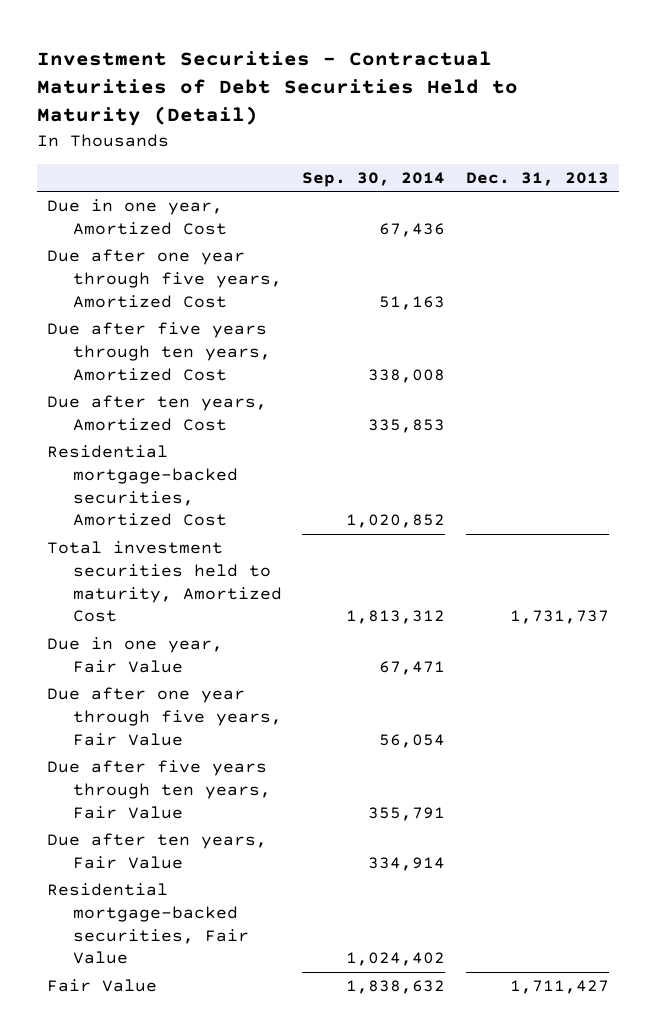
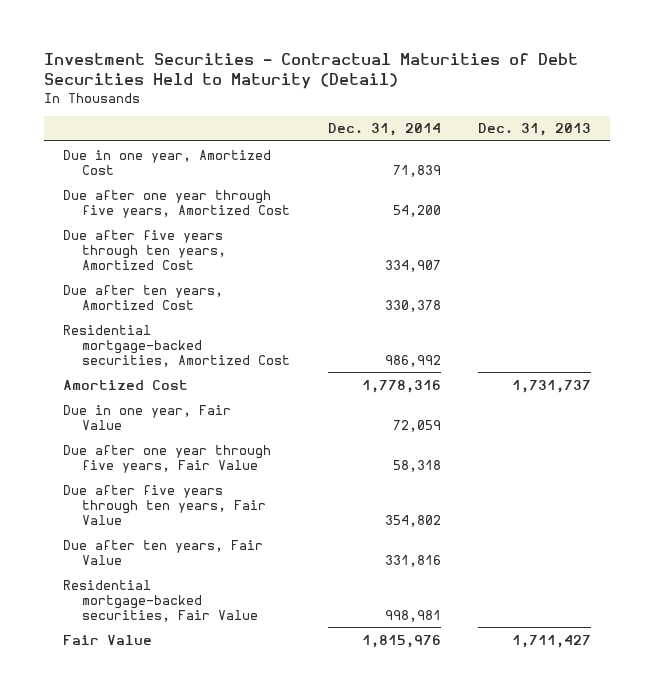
- | Sep. 30, 2014 | Dec. 31, 2013
+ | Dec. 31, 2014 | Dec. 31, 2013
- Total investment securities held to maturity, Amortized Cost | 1,813,312 | 1,731,737
+ Amortized Cost | 1,778,316 | 1,731,737

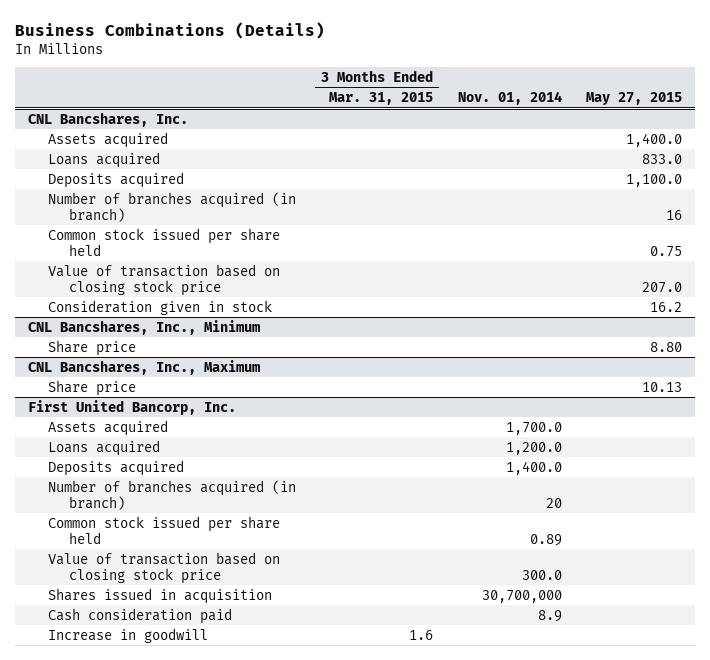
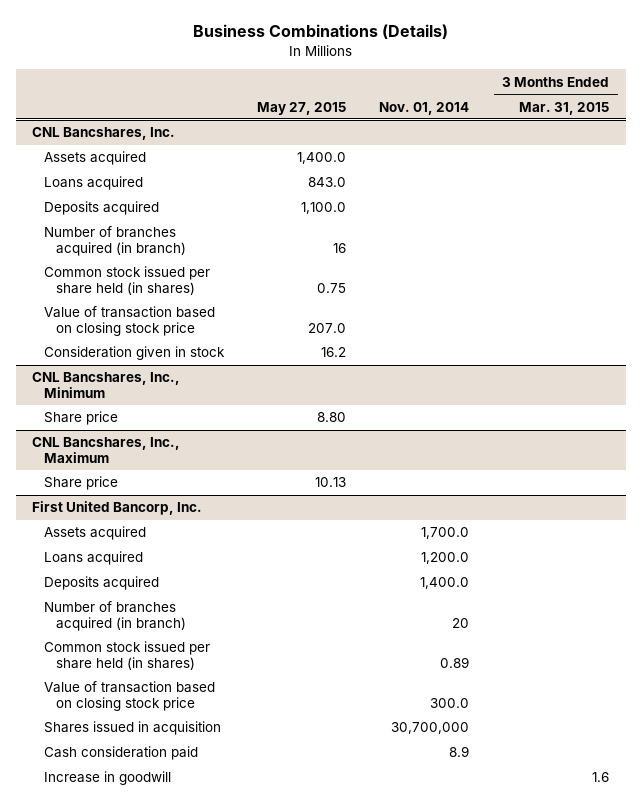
- | 3 Months Ended Mar. 31, 2015 | Nov. 01, 2014 | May 27, 2015
+ | May 27, 2015 | Nov. 01, 2014 | 3 Months Ended Mar. 31, 2015
@ CNL Bancshares, Inc.
- Loans acquired | | | 833.0
+ Loans acquired | 843.0 | |
- Common stock issued per share held | | | 0.75
+ Common stock issued per share held (in shares) | 0.75 | |
@ First United Bancorp, Inc.
- Common stock issued per share held | | 0.89 |
+ Common stock issued per share held (in shares) | | 0.89 |

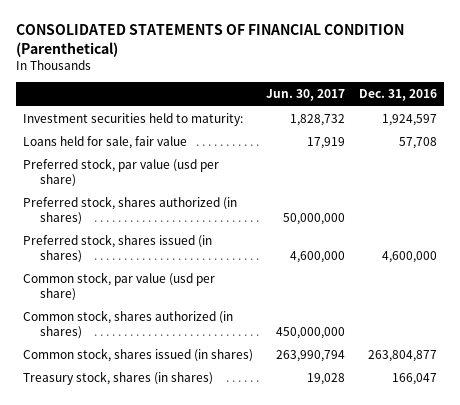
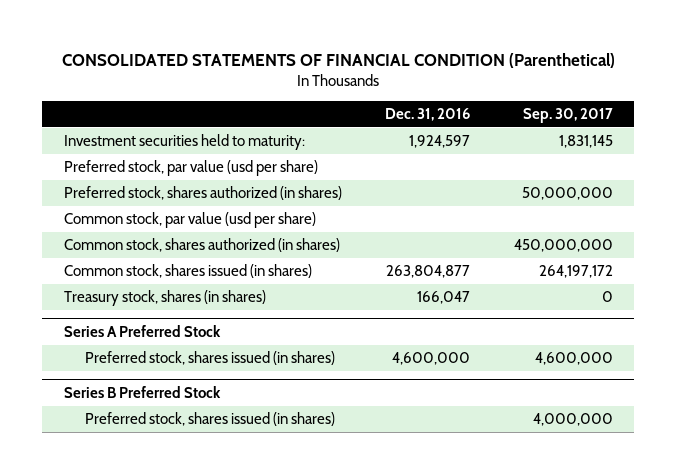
- | Jun. 30, 2017 | Dec. 31, 2016
+ | Dec. 31, 2016 | Sep. 30, 2017
- Loans held for sale, fair value | 17,919 | 57,708
- Preferred stock, shares issued (in shares) | 4,600,000 | 4,600,000
+ Series A Preferred Stock
+ Preferred stock, shares issued (in shares) | 4,600,000 | 4,600,000
+ Series B Preferred Stock
+ Preferred stock, shares issued (in shares) | | 4,000,000

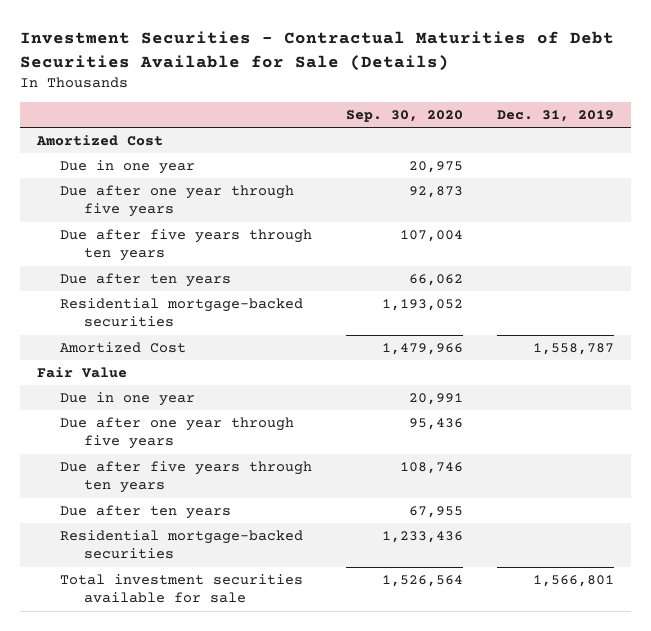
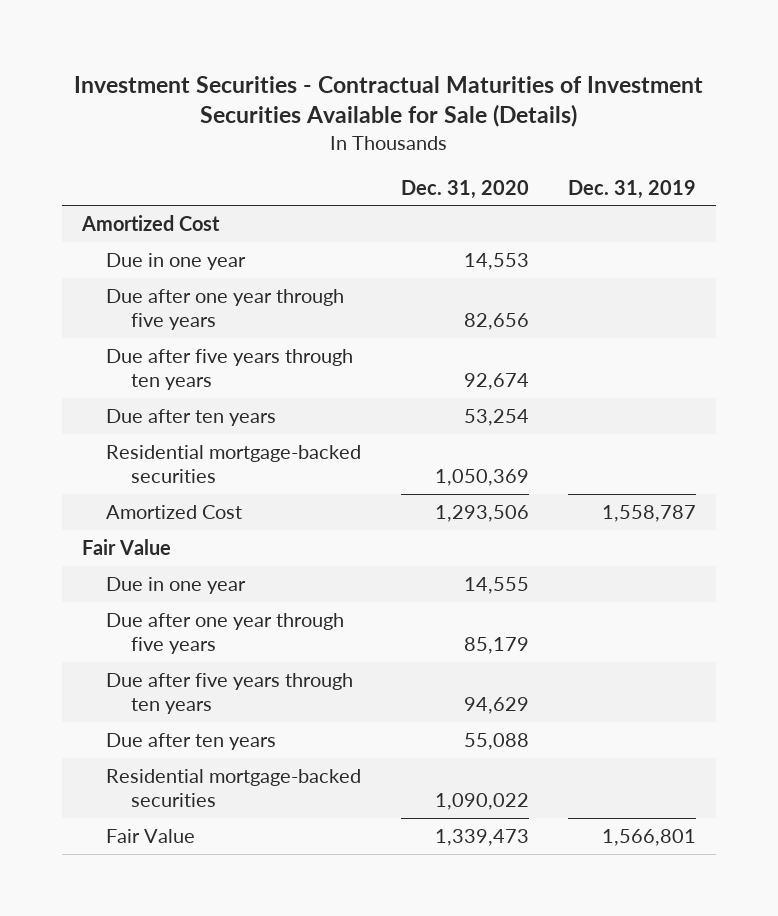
- Investment Securities - Contractual Maturities of Debt Securities Available for Sale (Details)
+ Investment Securities - Contractual Maturities of Investment Securities Available for Sale (Details)
- | Sep. 30, 2020 | Dec. 31, 2019
+ | Dec. 31, 2020 | Dec. 31, 2019
- Total investment securities available for sale | 1,526,564 | 1,566,801
+ Fair Value | 1,339,473 | 1,566,801

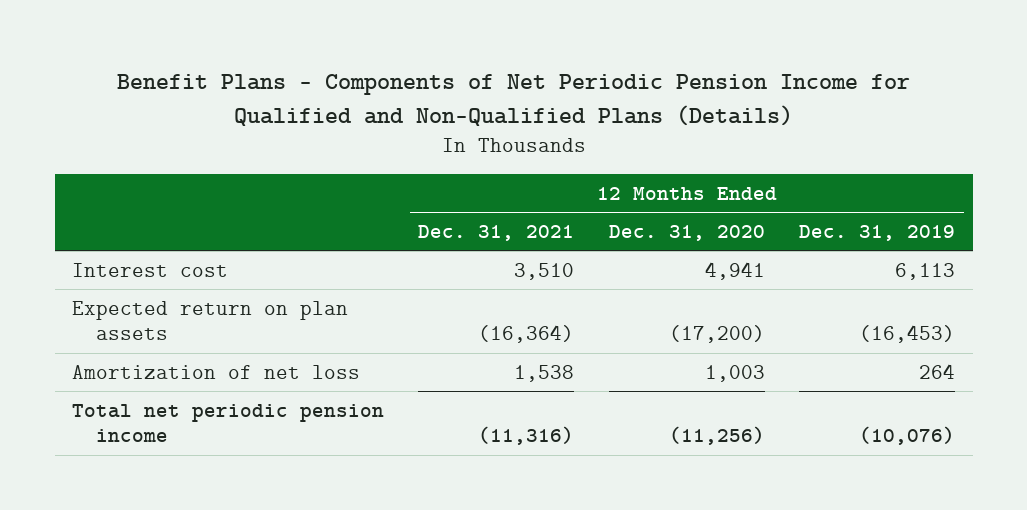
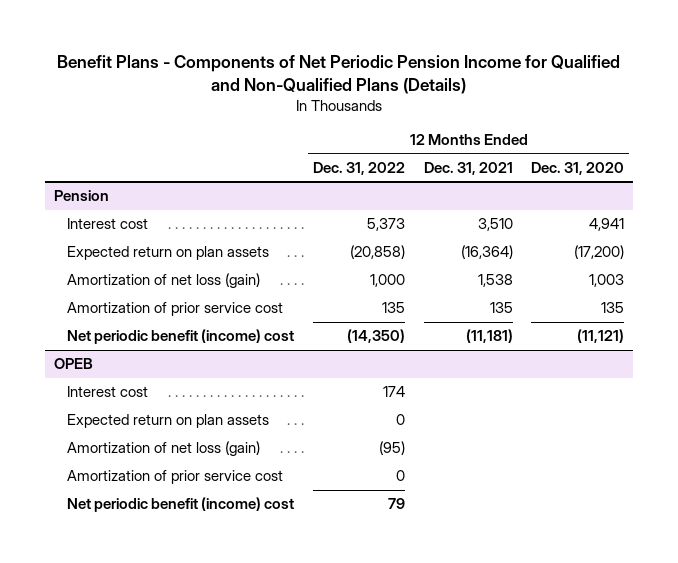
- | 12 Months Ended Dec. 31, 2021 | 12 Months Ended Dec. 31, 2020 | 12 Months Ended Dec. 31, 2019
+ | 12 Months Ended Dec. 31, 2022 | 12 Months Ended Dec. 31, 2021 | 12 Months Ended Dec. 31, 2020
+ Pension
- Amortization of net loss | 1,538 | 1,003 | 264
- Total net periodic pension income | (11,316) | (11,256) | (10,076)
+ Amortization of net loss (gain) | 1,000 | 1,538 | 1,003
+ Amortization of prior service cost | 135 | 135 | 135
+ Net periodic benefit (income) cost | (14,350) | (11,181) | (11,121)
+ OPEB
+ Interest cost | 174 | |
+ Expected return on plan assets | 0 | |
+ Amortization of net loss (gain) | (95) | |
+ Amortization of prior service cost | 0 | |
+ Net periodic benefit (income) cost | 79 | |

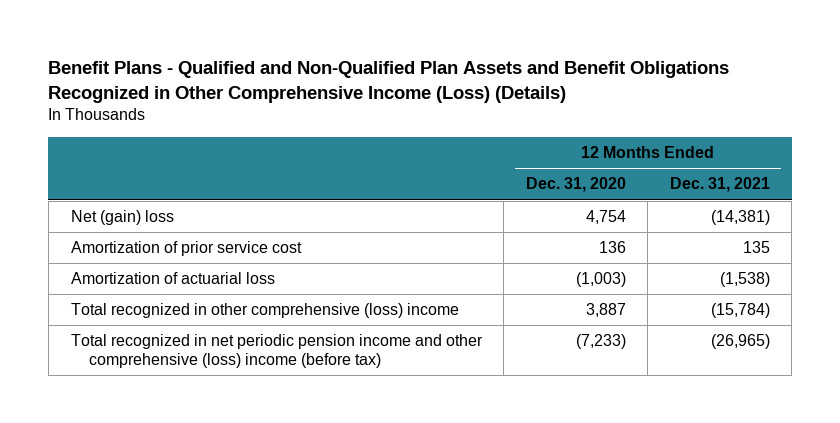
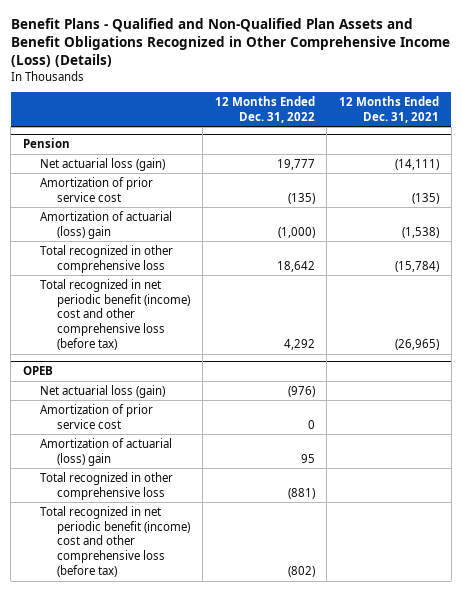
- | 12 Months Ended Dec. 31, 2020 | 12 Months Ended Dec. 31, 2021
+ | 12 Months Ended Dec. 31, 2022 | 12 Months Ended Dec. 31, 2021
- Net (gain) loss | 4,754 | (14,381)
- Amortization of prior service cost | 136 | 135
- Amortization of actuarial loss | (1,003) | (1,538)
- Total recognized in other comprehensive (loss) income | 3,887 | (15,784)
- Total recognized in net periodic pension income and other comprehensive (loss) income (before tax) | (7,233) | (26,965)
+ Pension
+ Net actuarial loss (gain) | 19,777 | (14,111)
+ Amortization of prior service cost | (135) | (135)
+ Amortization of actuarial (loss) gain | (1,000) | (1,538)
+ Total recognized in other comprehensive loss | 18,642 | (15,784)
+ Total recognized in net periodic benefit (income) cost and other comprehensive loss (before tax) | 4,292 | (26,965)
+ OPEB
+ Net actuarial loss (gain) | (976) |
+ Amortization of prior service cost | 0 |
+ Amortization of actuarial (loss) gain | 95 |
+ Total recognized in other comprehensive loss | (881) |
+ Total recognized in net periodic benefit (income) cost and other comprehensive loss (before tax) | (802) |

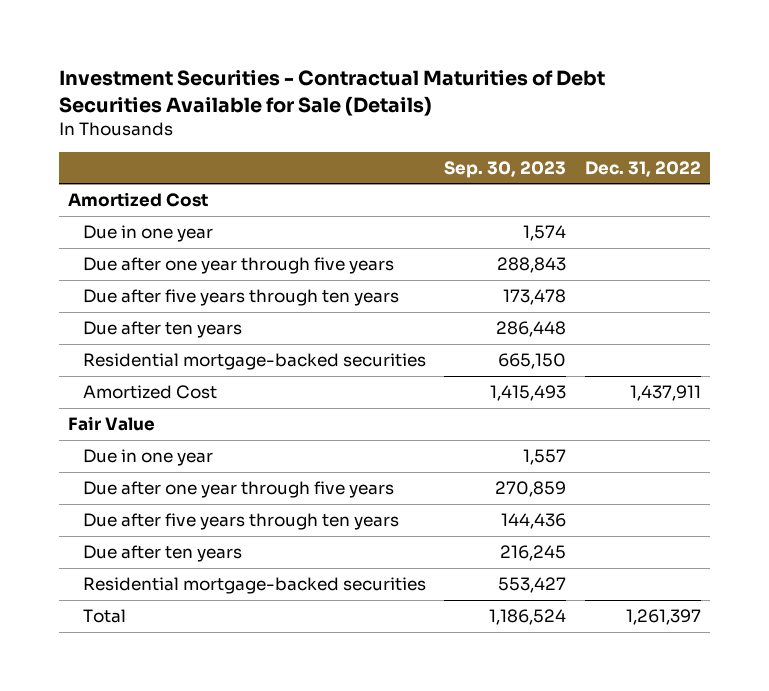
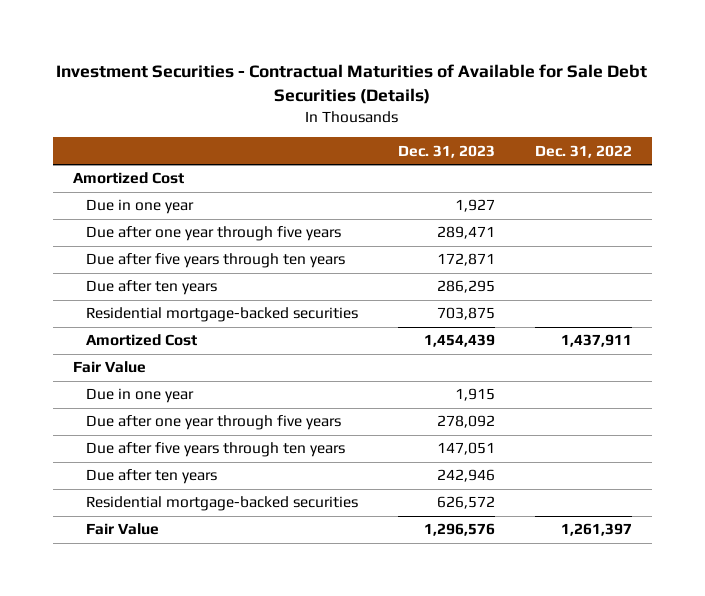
- Investment Securities - Contractual Maturities of Debt Securities Available for Sale (Details)
+ Investment Securities - Contractual Maturities of Available for Sale Debt Securities (Details)
- | Sep. 30, 2023 | Dec. 31, 2022
+ | Dec. 31, 2023 | Dec. 31, 2022
- Total | 1,186,524 | 1,261,397
+ Fair Value | 1,296,576 | 1,261,397

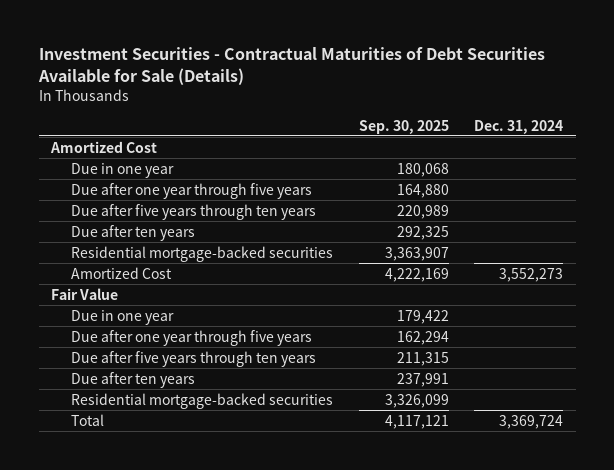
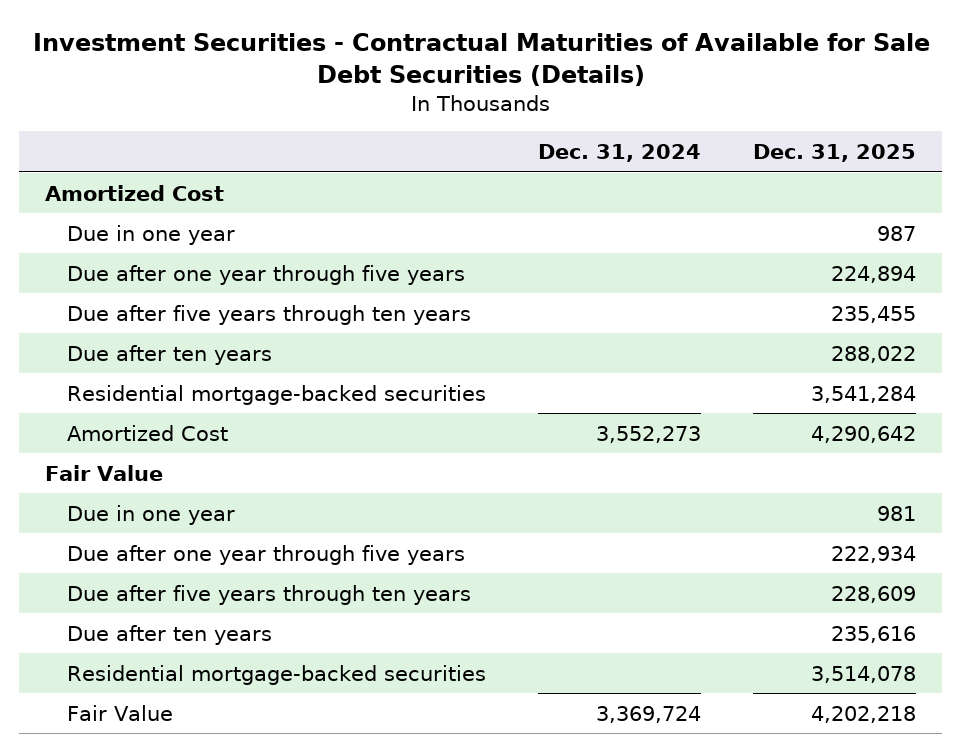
- Investment Securities - Contractual Maturities of Debt Securities Available for Sale (Details)
+ Investment Securities - Contractual Maturities of Available for Sale Debt Securities (Details)
- | Sep. 30, 2025 | Dec. 31, 2024
+ | Dec. 31, 2024 | Dec. 31, 2025
- Total | 4,117,121 | 3,369,724
+ Fair Value | 3,369,724 | 4,202,218

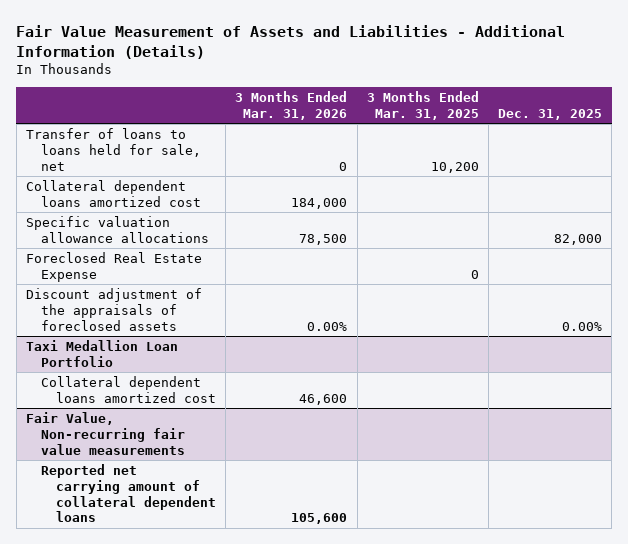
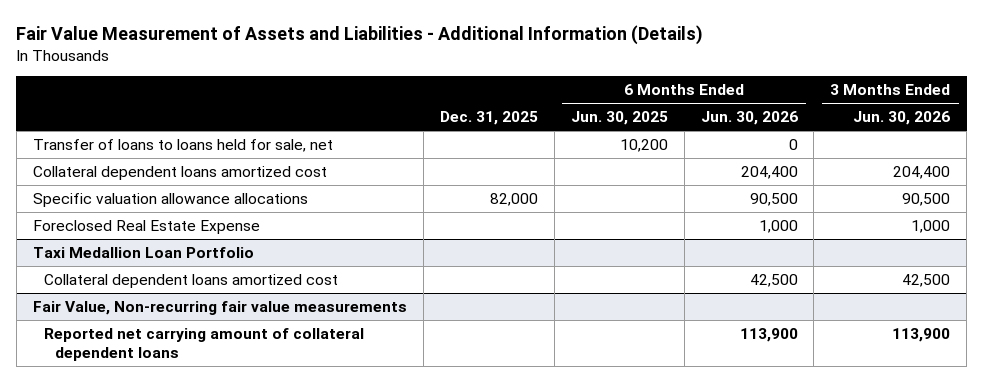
- | 3 Months Ended Mar. 31, 2026 | 3 Months Ended Mar. 31, 2025 | Dec. 31, 2025
+ | Dec. 31, 2025 | 6 Months Ended Jun. 30, 2025 | 6 Months Ended Jun. 30, 2026 | 3 Months Ended Jun. 30, 2026
- Discount adjustment of the appraisals of foreclosed assets | 0.00% | | 0.00%

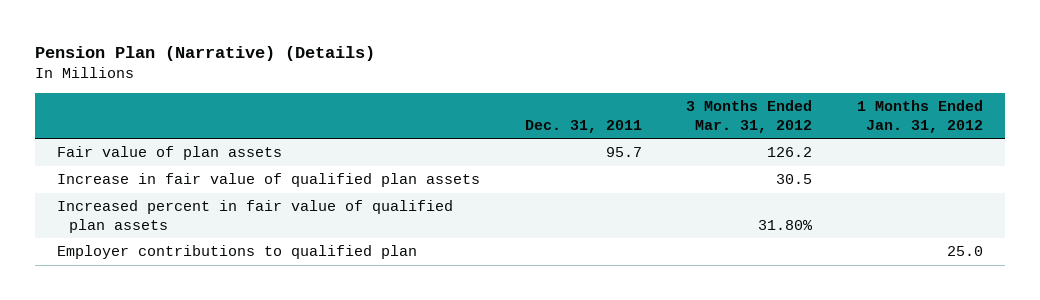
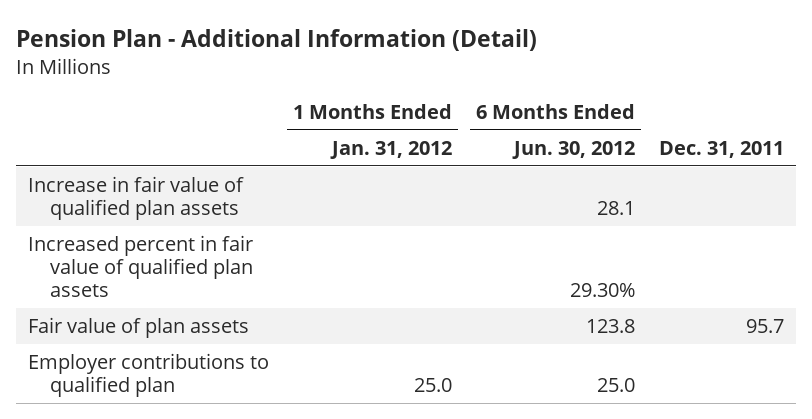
- Pension Plan (Narrative) (Details)
+ Pension Plan - Additional Information (Detail)
- | Dec. 31, 2011 | 3 Months Ended Mar. 31, 2012 | 1 Months Ended Jan. 31, 2012
+ | 1 Months Ended Jan. 31, 2012 | 6 Months Ended Jun. 30, 2012 | Dec. 31, 2011
moved down: Fair value of plan assets | | 123.8 | 95.7

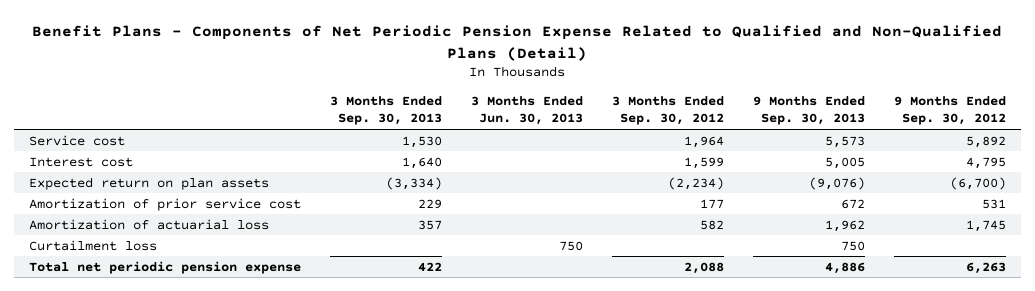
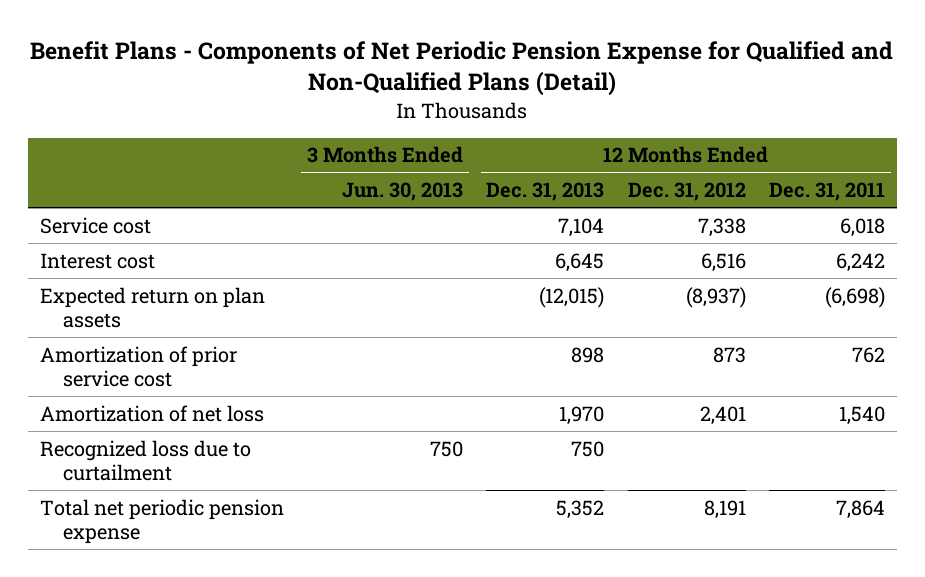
- Benefit Plans - Components of Net Periodic Pension Expense Related to Qualified and Non-Qualified Plans (Detail)
+ Benefit Plans - Components of Net Periodic Pension Expense for Qualified and Non-Qualified Plans (Detail)
- | 3 Months Ended Sep. 30, 2013 | 3 Months Ended Jun. 30, 2013 | 3 Months Ended Sep. 30, 2012 | 9 Months Ended Sep. 30, 2013 | 9 Months Ended Sep. 30, 2012
+ | 3 Months Ended Jun. 30, 2013 | 12 Months Ended Dec. 31, 2013 | 12 Months Ended Dec. 31, 2012 | 12 Months Ended Dec. 31, 2011
- Amortization of actuarial loss | 357 | | 582 | 1,962 | 1,745
- Curtailment loss | | 750 | | 750 |
+ Amortization of net loss | | 1,970 | 2,401 | 1,540
+ Recognized loss due to curtailment | 750 | 750 | |

